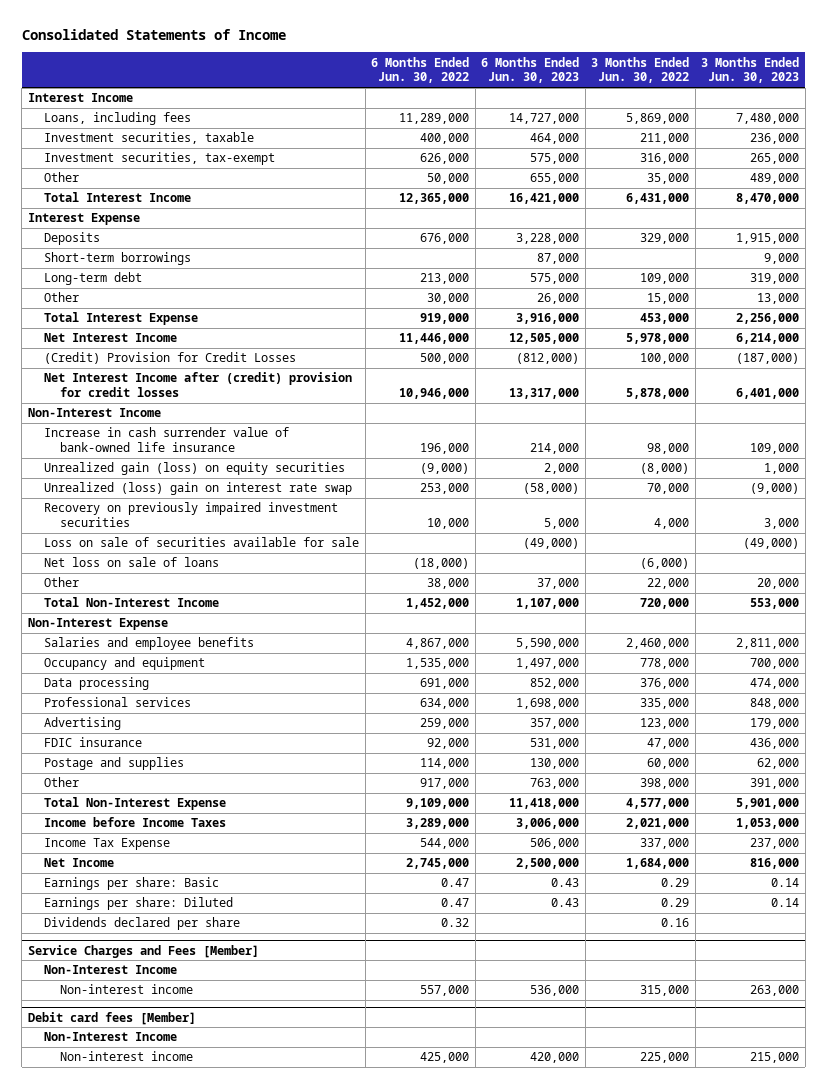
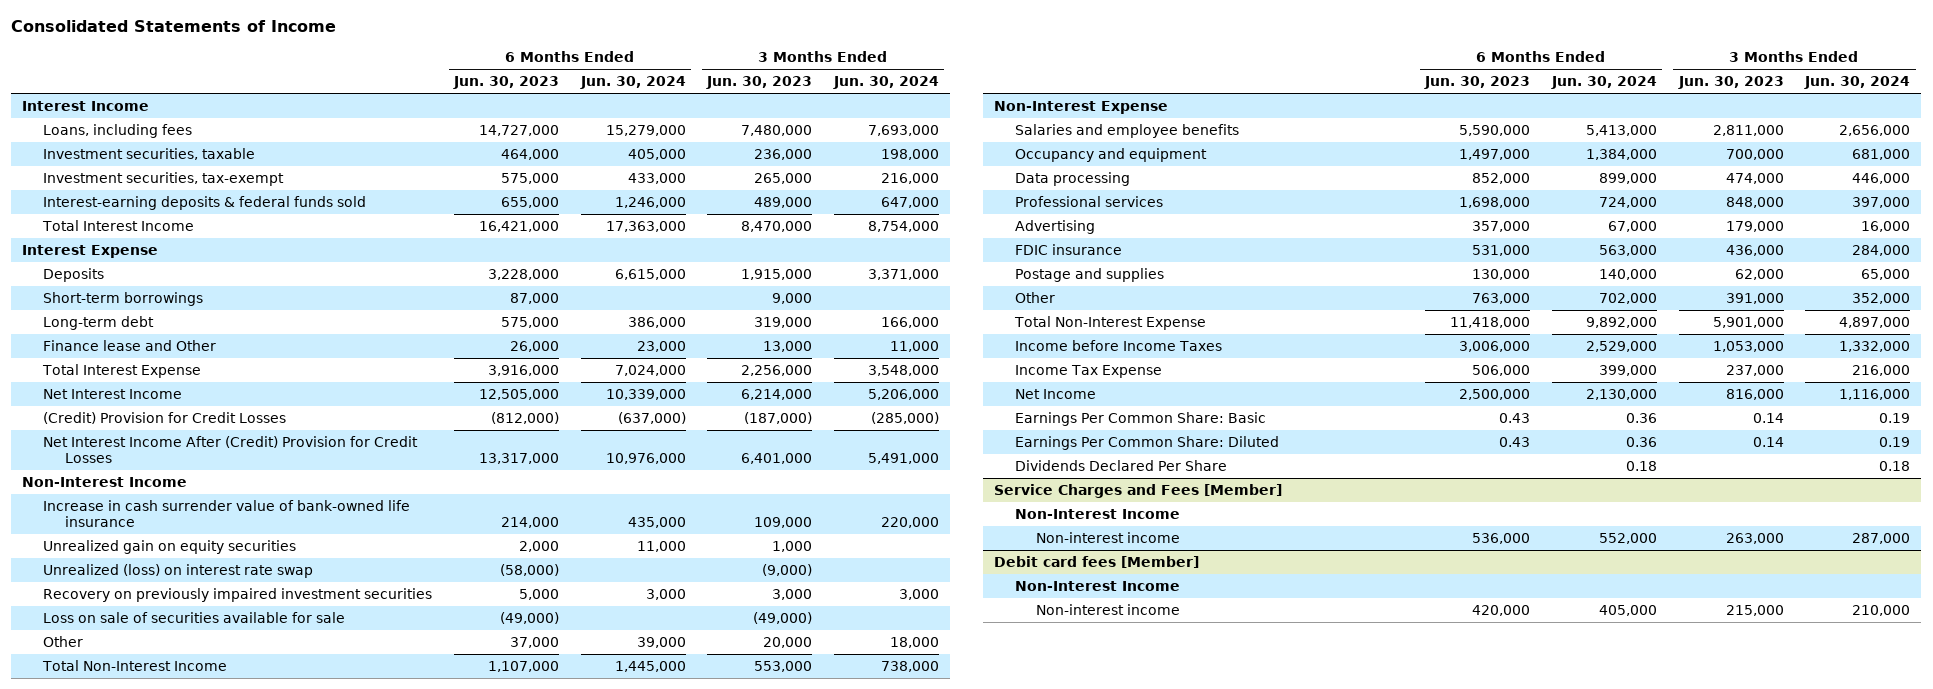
- | 6 Months Ended Jun. 30, 2022 | 6 Months Ended Jun. 30, 2023 | 3 Months Ended Jun. 30, 2022 | 3 Months Ended Jun. 30, 2023
+ | 6 Months Ended Jun. 30, 2023 | 6 Months Ended Jun. 30, 2024 | 3 Months Ended Jun. 30, 2023 | 3 Months Ended Jun. 30, 2024
- Other | 50,000 | 655,000 | 35,000 | 489,000
+ Interest-earning deposits & federal funds sold | 655,000 | 1,246,000 | 489,000 | 647,000
- Other | 30,000 | 26,000 | 15,000 | 13,000
+ Finance lease and Other | 26,000 | 23,000 | 13,000 | 11,000
- Net Interest Income after (credit) provision for credit losses | 10,946,000 | 13,317,000 | 5,878,000 | 6,401,000
+ Net Interest Income After (Credit) Provision for Credit Losses | 13,317,000 | 10,976,000 | 6,401,000 | 5,491,000
- Unrealized gain (loss) on equity securities | (9,000) | 2,000 | (8,000) | 1,000
- Unrealized (loss) gain on interest rate swap | 253,000 | (58,000) | 70,000 | (9,000)
+ Unrealized gain on equity securities | 2,000 | 11,000 | 1,000 |
+ Unrealized (loss) on interest rate swap | (58,000) | | (9,000) |
- Net loss on sale of loans | (18,000) | | (6,000) |
- Earnings per share: Basic | 0.47 | 0.43 | 0.29 | 0.14
- Earnings per share: Diluted | 0.47 | 0.43 | 0.29 | 0.14
- Dividends declared per share | 0.32 | | 0.16 |
+ Earnings Per Common Share: Basic | 0.43 | 0.36 | 0.14 | 0.19
+ Earnings Per Common Share: Diluted | 0.43 | 0.36 | 0.14 | 0.19
+ Dividends Declared Per Share | | 0.18 | | 0.18

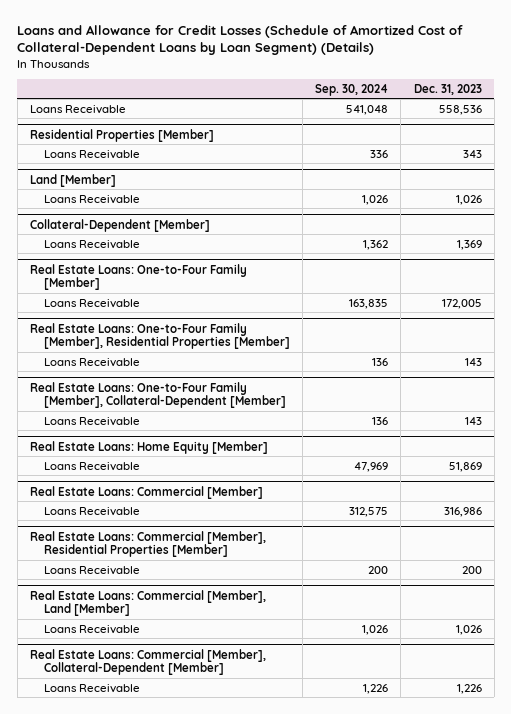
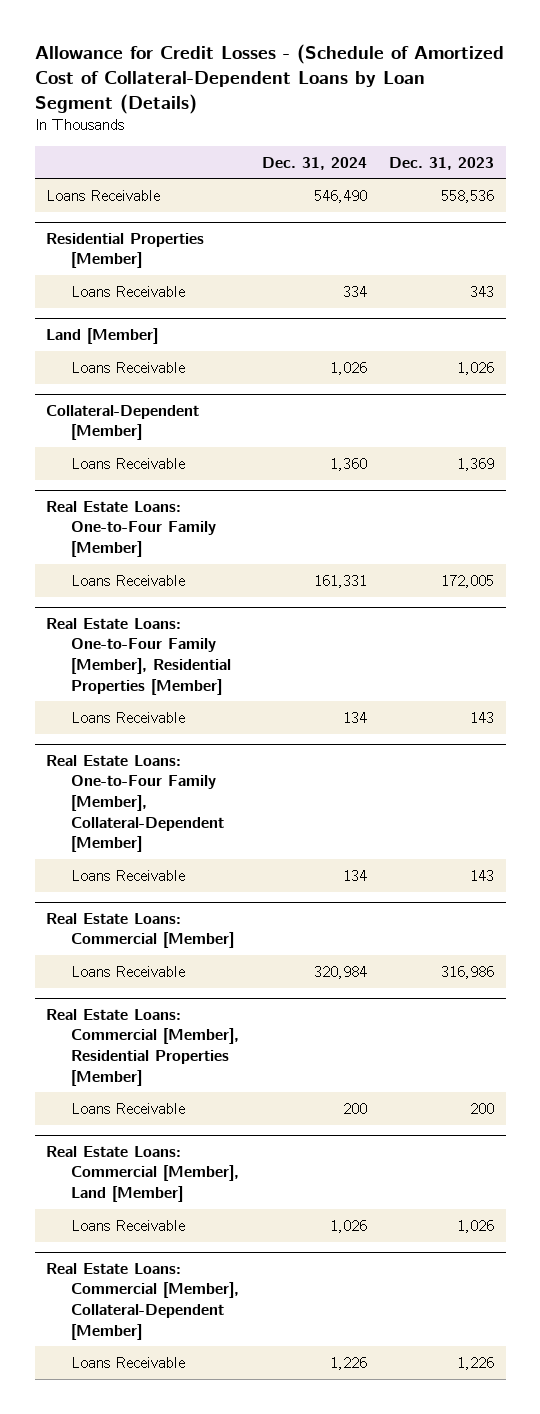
- Loans and Allowance for Credit Losses (Schedule of Amortized Cost of Collateral-Dependent Loans by Loan Segment) (Details)
+ Allowance for Credit Losses - (Schedule of Amortized Cost of Collateral-Dependent Loans by Loan Segment (Details)
- | Sep. 30, 2024 | Dec. 31, 2023
+ | Dec. 31, 2024 | Dec. 31, 2023
- Real Estate Loans: Home Equity [Member]
- Loans Receivable | 47,969 | 51,869

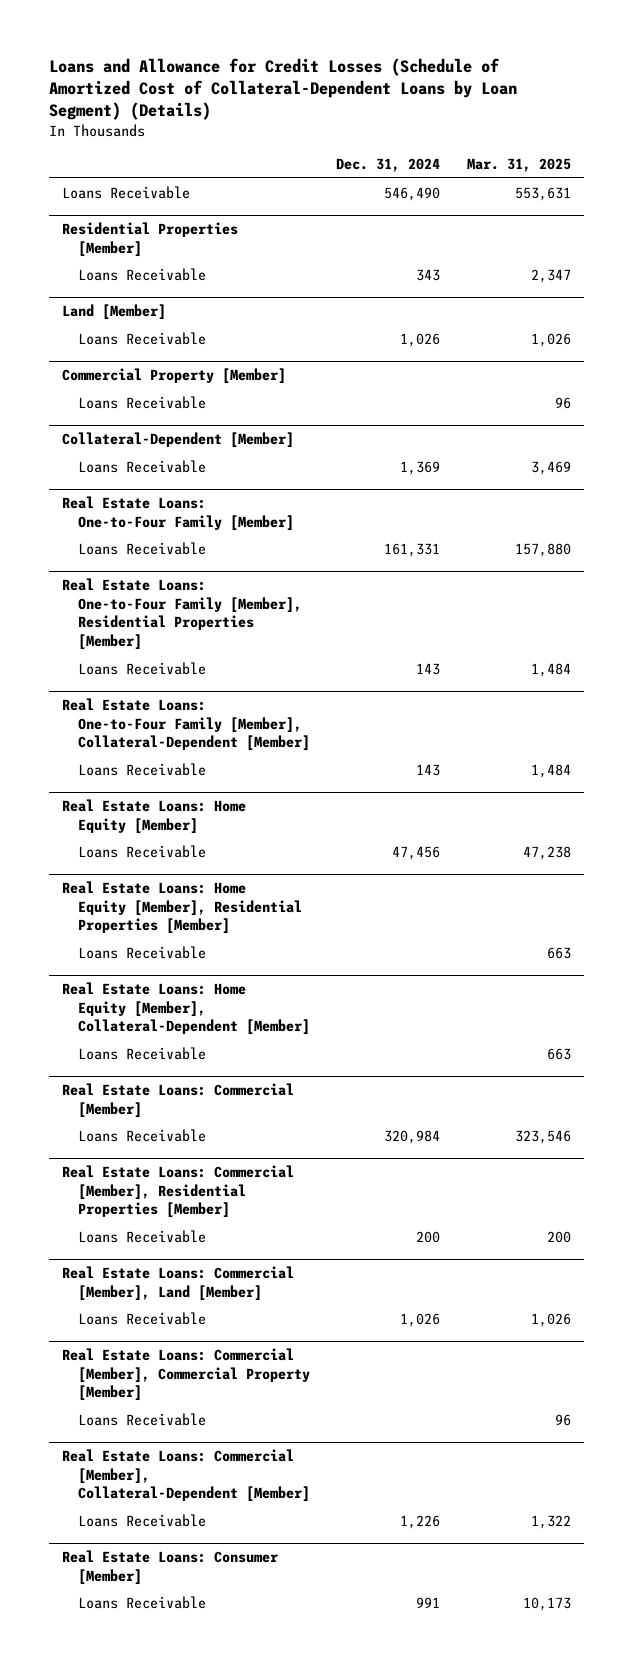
- Allowance for Credit Losses - (Schedule of Amortized Cost of Collateral-Dependent Loans by Loan Segment (Details)
+ Loans and Allowance for Credit Losses (Schedule of Amortized Cost of Collateral-Dependent Loans by Loan Segment) (Details)
- | Dec. 31, 2024 | Dec. 31, 2023
+ | Dec. 31, 2024 | Mar. 31, 2025
@ Residential Properties [Member]
- Loans Receivable | 334 | 343
+ Loans Receivable | 343 | 2,347
+ Commercial Property [Member]
+ Loans Receivable | | 96
@ Collateral-Dependent [Member]
- Loans Receivable | 1,360 | 1,369
+ Loans Receivable | 1,369 | 3,469
@ Real Estate Loans: One-to-Four Family [Member], Residential Properties [Member]
- Loans Receivable | 134 | 143
+ Loans Receivable | 143 | 1,484
@ Real Estate Loans: One-to-Four Family [Member], Collateral-Dependent [Member]
- Loans Receivable | 134 | 143
+ Loans Receivable | 143 | 1,484
+ Real Estate Loans: Home Equity [Member]
+ Loans Receivable | 47,456 | 47,238
+ Real Estate Loans: Home Equity [Member], Residential Properties [Member]
+ Loans Receivable | | 663
+ Real Estate Loans: Home Equity [Member], Collateral-Dependent [Member]
+ Loans Receivable | | 663
+ Real Estate Loans: Commercial [Member], Commercial Property [Member]
+ Loans Receivable | | 96
+ Real Estate Loans: Consumer [Member]
+ Loans Receivable | 991 | 10,173

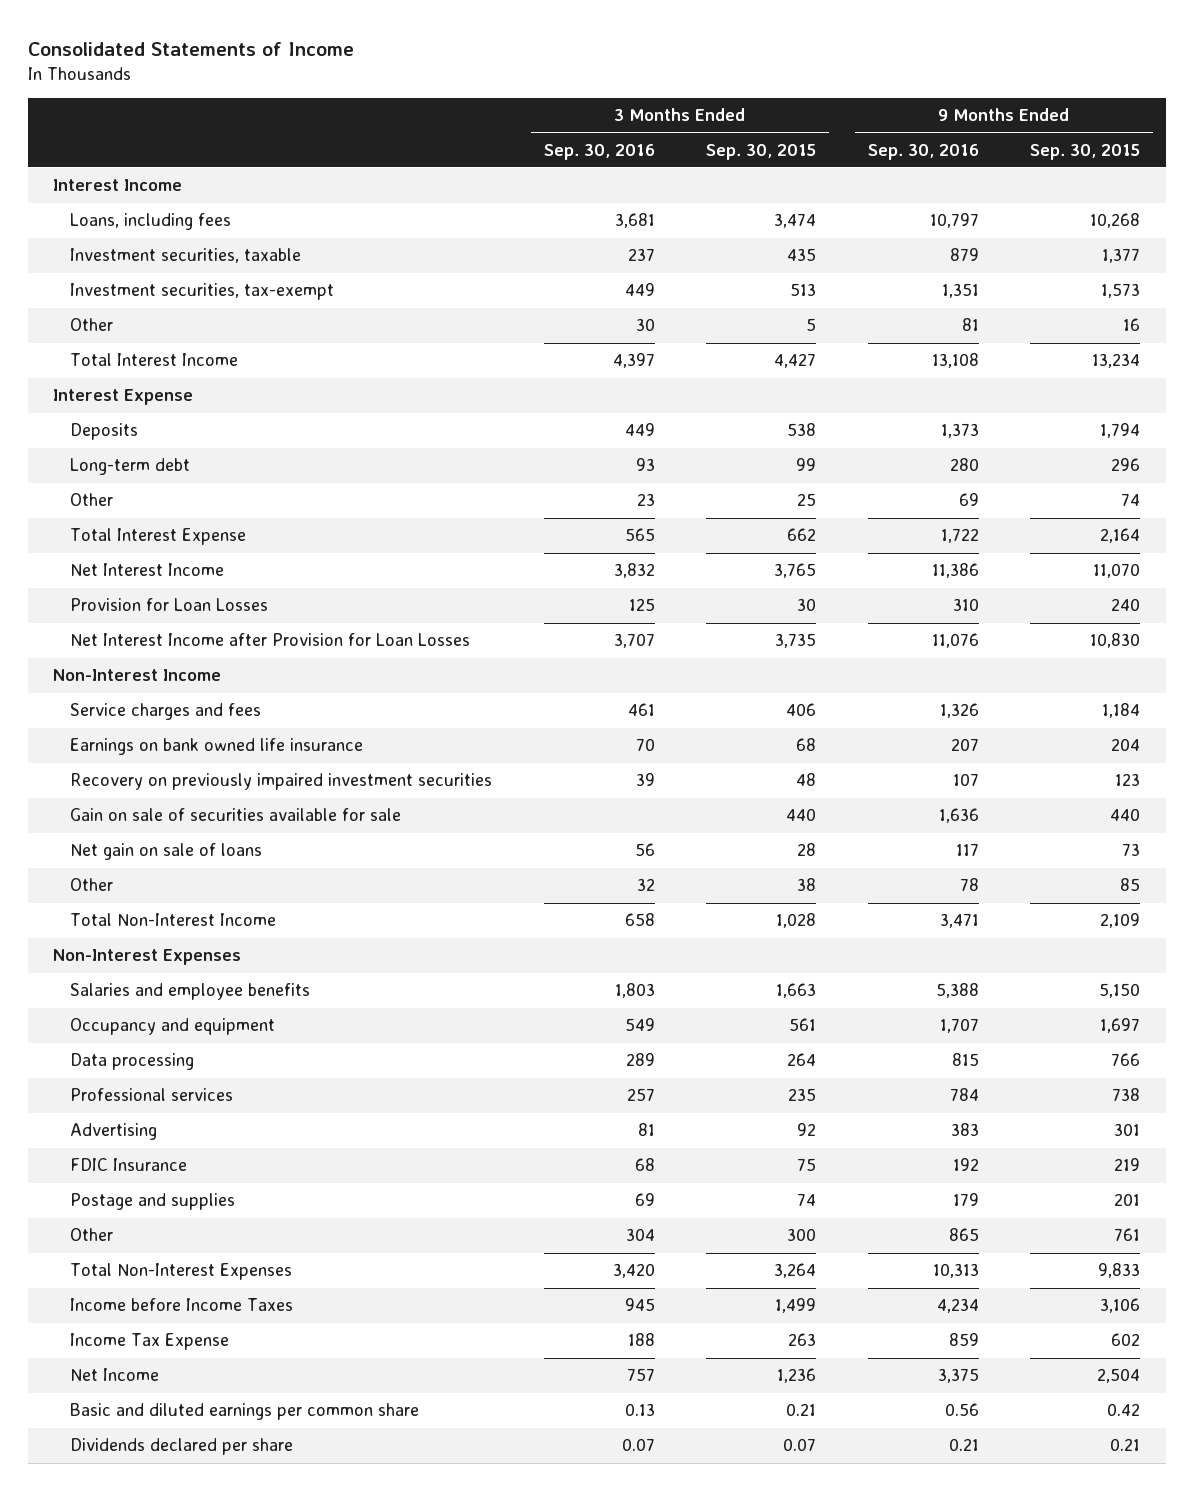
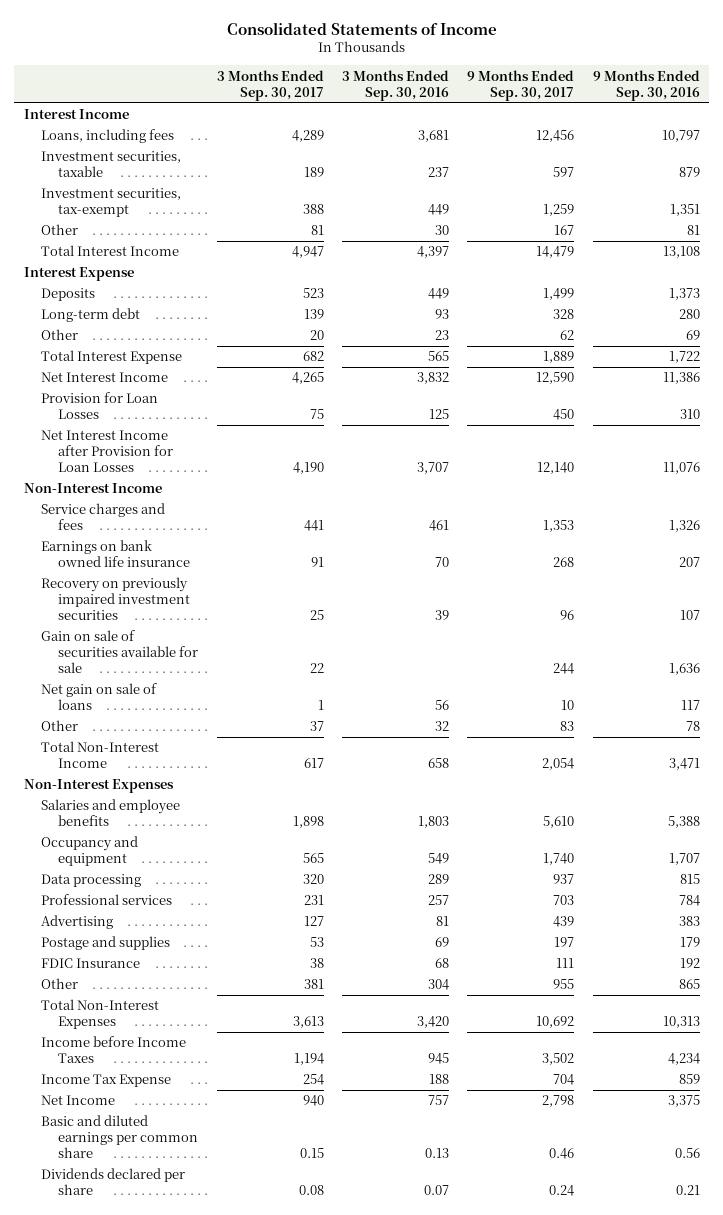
- | 3 Months Ended Sep. 30, 2016 | 3 Months Ended Sep. 30, 2015 | 9 Months Ended Sep. 30, 2016 | 9 Months Ended Sep. 30, 2015
+ | 3 Months Ended Sep. 30, 2017 | 3 Months Ended Sep. 30, 2016 | 9 Months Ended Sep. 30, 2017 | 9 Months Ended Sep. 30, 2016
moved down: FDIC Insurance | 38 | 68 | 111 | 192

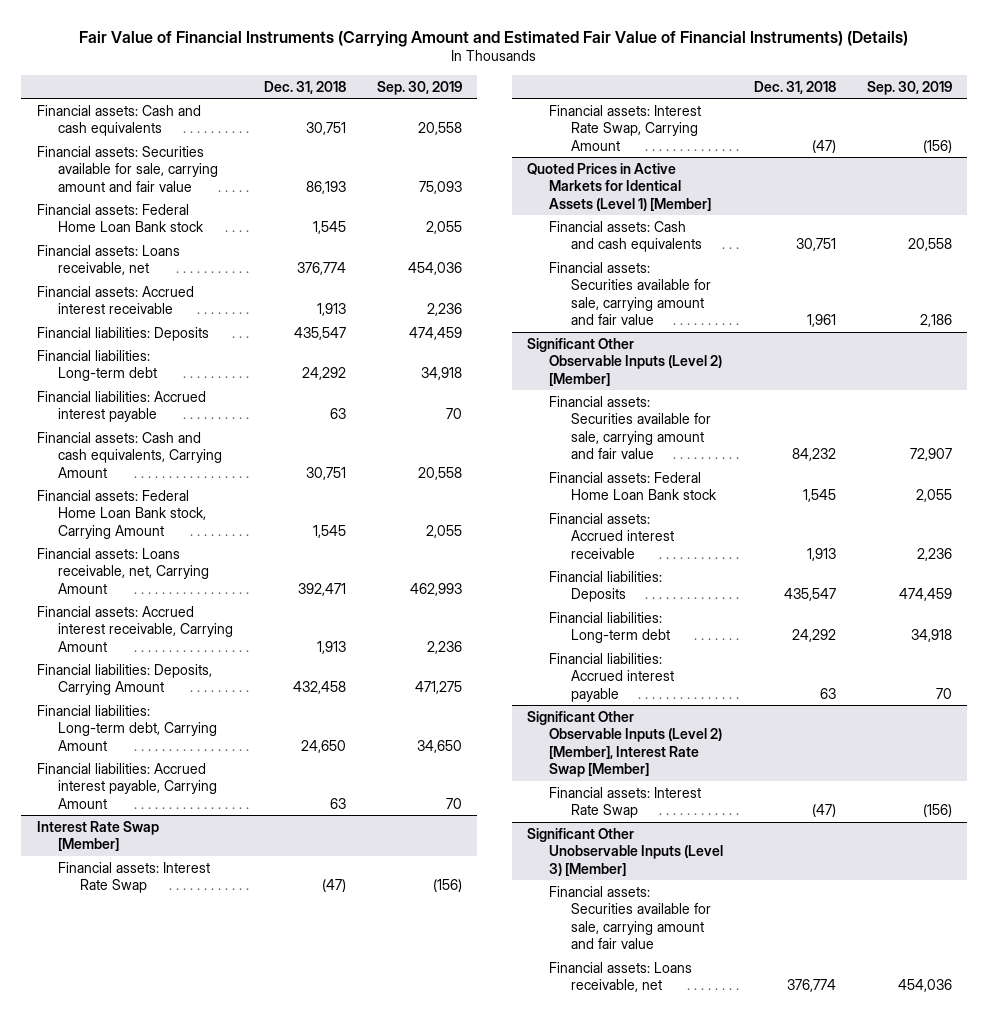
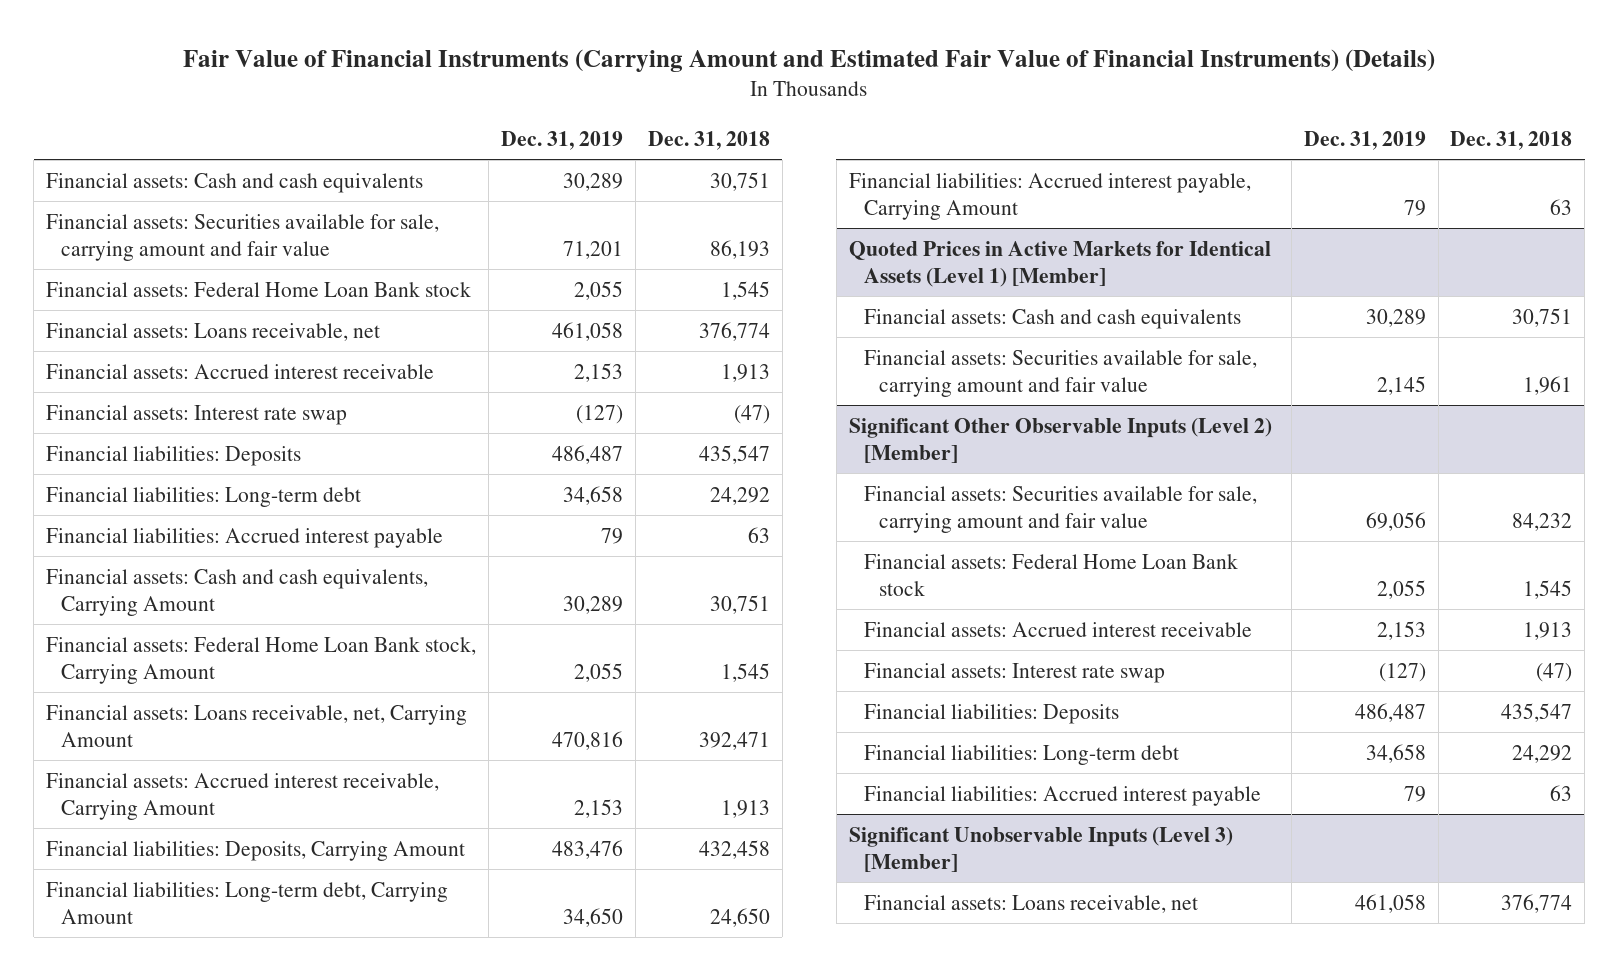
- | Dec. 31, 2018 | Sep. 30, 2019
+ | Dec. 31, 2019 | Dec. 31, 2018
+ Financial assets: Interest rate swap | (127) | (47)
- Interest Rate Swap [Member]
- Financial assets: Interest Rate Swap | (47) | (156)
- Financial assets: Interest Rate Swap, Carrying Amount | (47) | (156)
@ Significant Other Observable Inputs (Level 2) [Member]
+ Financial assets: Interest rate swap | (127) | (47)
- Significant Other Observable Inputs (Level 2) [Member], Interest Rate Swap [Member]
- Financial assets: Interest Rate Swap | (47) | (156)
- Significant Other Unobservable Inputs (Level 3) [Member]
- Financial assets: Securities available for sale, carrying amount and fair value
+ Significant Unobservable Inputs (Level 3) [Member]

